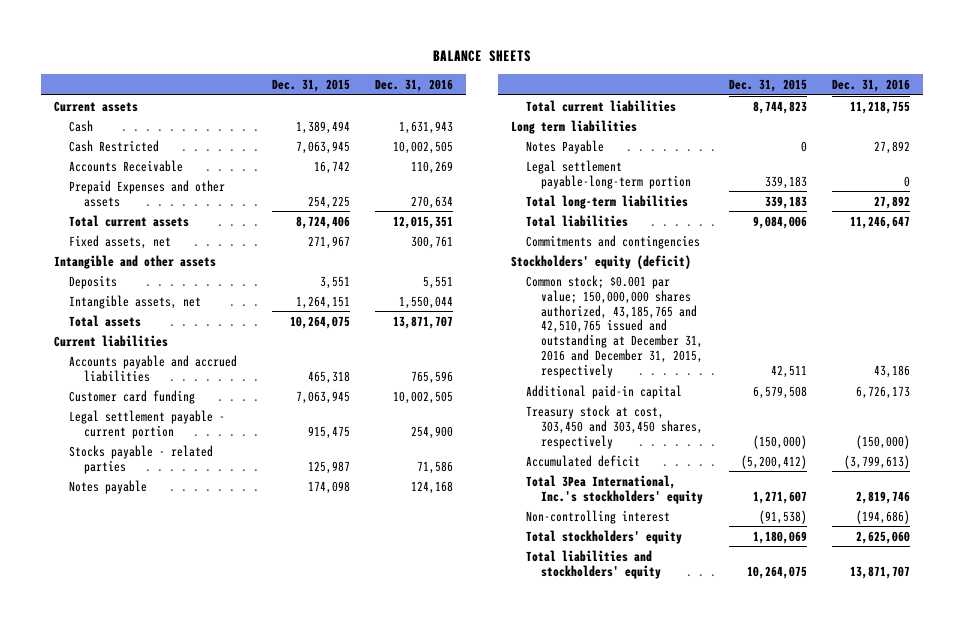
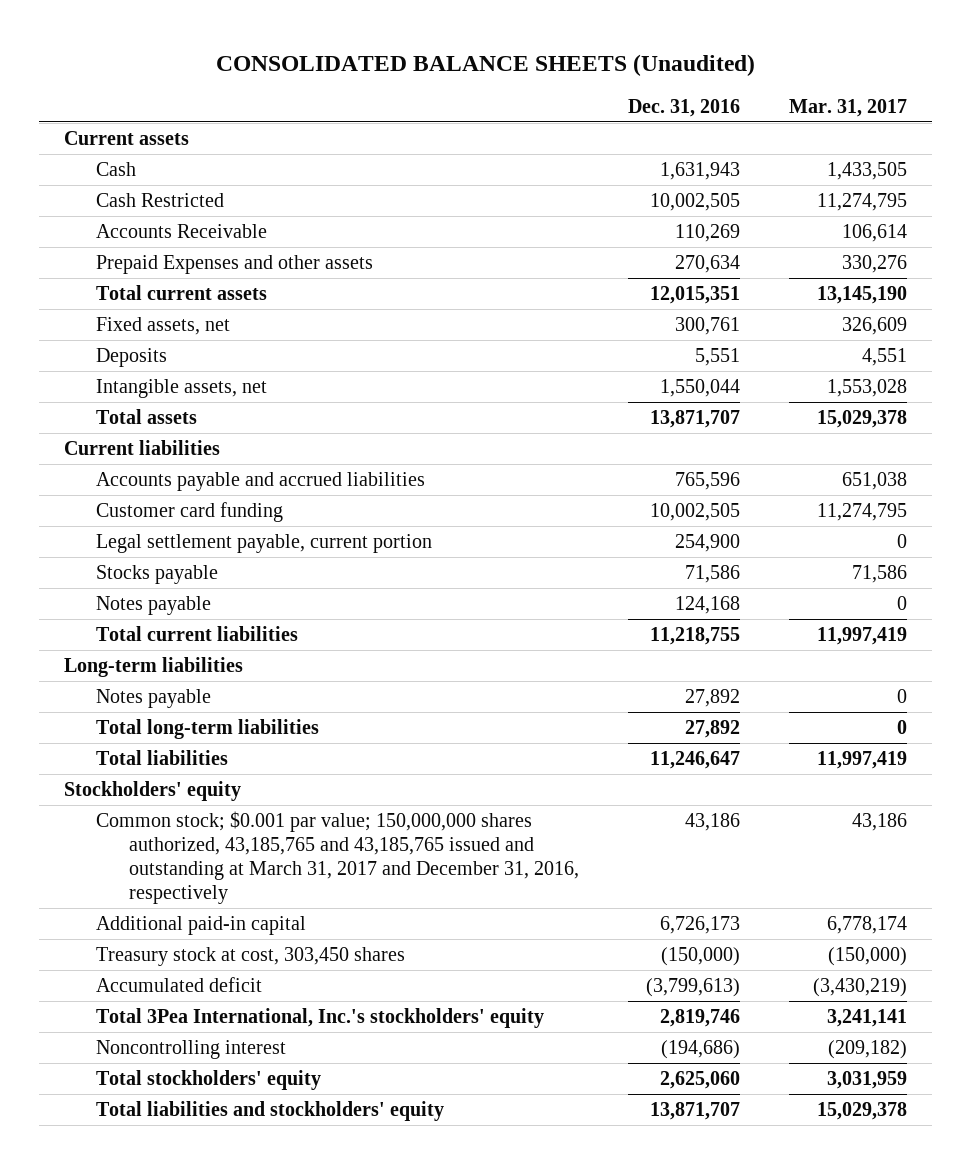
- BALANCE SHEETS
+ CONSOLIDATED BALANCE SHEETS (Unaudited)
- | Dec. 31, 2015 | Dec. 31, 2016
+ | Dec. 31, 2016 | Mar. 31, 2017
- Intangible and other assets
- Legal settlement payable - current portion | 915,475 | 254,900
- Stocks payable - related parties | 125,987 | 71,586
+ Legal settlement payable, current portion | 254,900 | 0
+ Stocks payable | 71,586 | 71,586
- Long term liabilities
- Notes Payable | 0 | 27,892
- Legal settlement payable-long-term portion | 339,183 | 0
+ Long-term liabilities
+ Notes payable | 27,892 | 0
- Commitments and contingencies
- Stockholders' equity (deficit)
- Common stock; $0.001 par value; 150,000,000 shares authorized, 43,185,765 and 42,510,765 issued and outstanding at December 31, 2016 and December 31, 2015, respectively | 42,511 | 43,186
+ Stockholders' equity
+ Common stock; $0.001 par value; 150,000,000 shares authorized, 43,185,765 and 43,185,765 issued and outstanding at March 31, 2017 and December 31, 2016, respectively | 43,186 | 43,186
- Treasury stock at cost, 303,450 and 303,450 shares, respectively | (150,000) | (150,000)
+ Treasury stock at cost, 303,450 shares | (150,000) | (150,000)
- Non-controlling interest | (91,538) | (194,686)
+ Noncontrolling interest | (194,686) | (209,182)

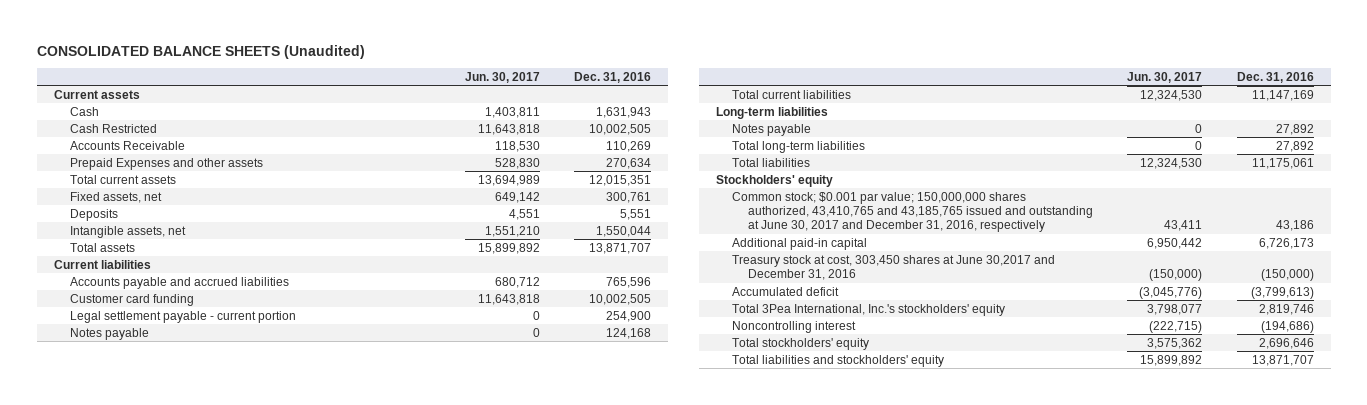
- | Dec. 31, 2016 | Mar. 31, 2017
+ | Jun. 30, 2017 | Dec. 31, 2016
- Legal settlement payable, current portion | 254,900 | 0
- Stocks payable | 71,586 | 71,586
+ Legal settlement payable - current portion | 0 | 254,900
- Total current liabilities | 11,218,755 | 11,997,419
+ Total current liabilities | 12,324,530 | 11,147,169
- Total liabilities | 11,246,647 | 11,997,419
+ Total liabilities | 12,324,530 | 11,175,061
- Common stock; $0.001 par value; 150,000,000 shares authorized, 43,185,765 and 43,185,765 issued and outstanding at March 31, 2017 and December 31, 2016, respectively | 43,186 | 43,186
+ Common stock; $0.001 par value; 150,000,000 shares authorized, 43,410,765 and 43,185,765 issued and outstanding at June 30, 2017 and December 31, 2016, respectively | 43,411 | 43,186
- Treasury stock at cost, 303,450 shares | (150,000) | (150,000)
+ Treasury stock at cost, 303,450 shares at June 30,2017 and December 31, 2016 | (150,000) | (150,000)
- Total stockholders' equity | 2,625,060 | 3,031,959
+ Total stockholders' equity | 3,575,362 | 2,696,646

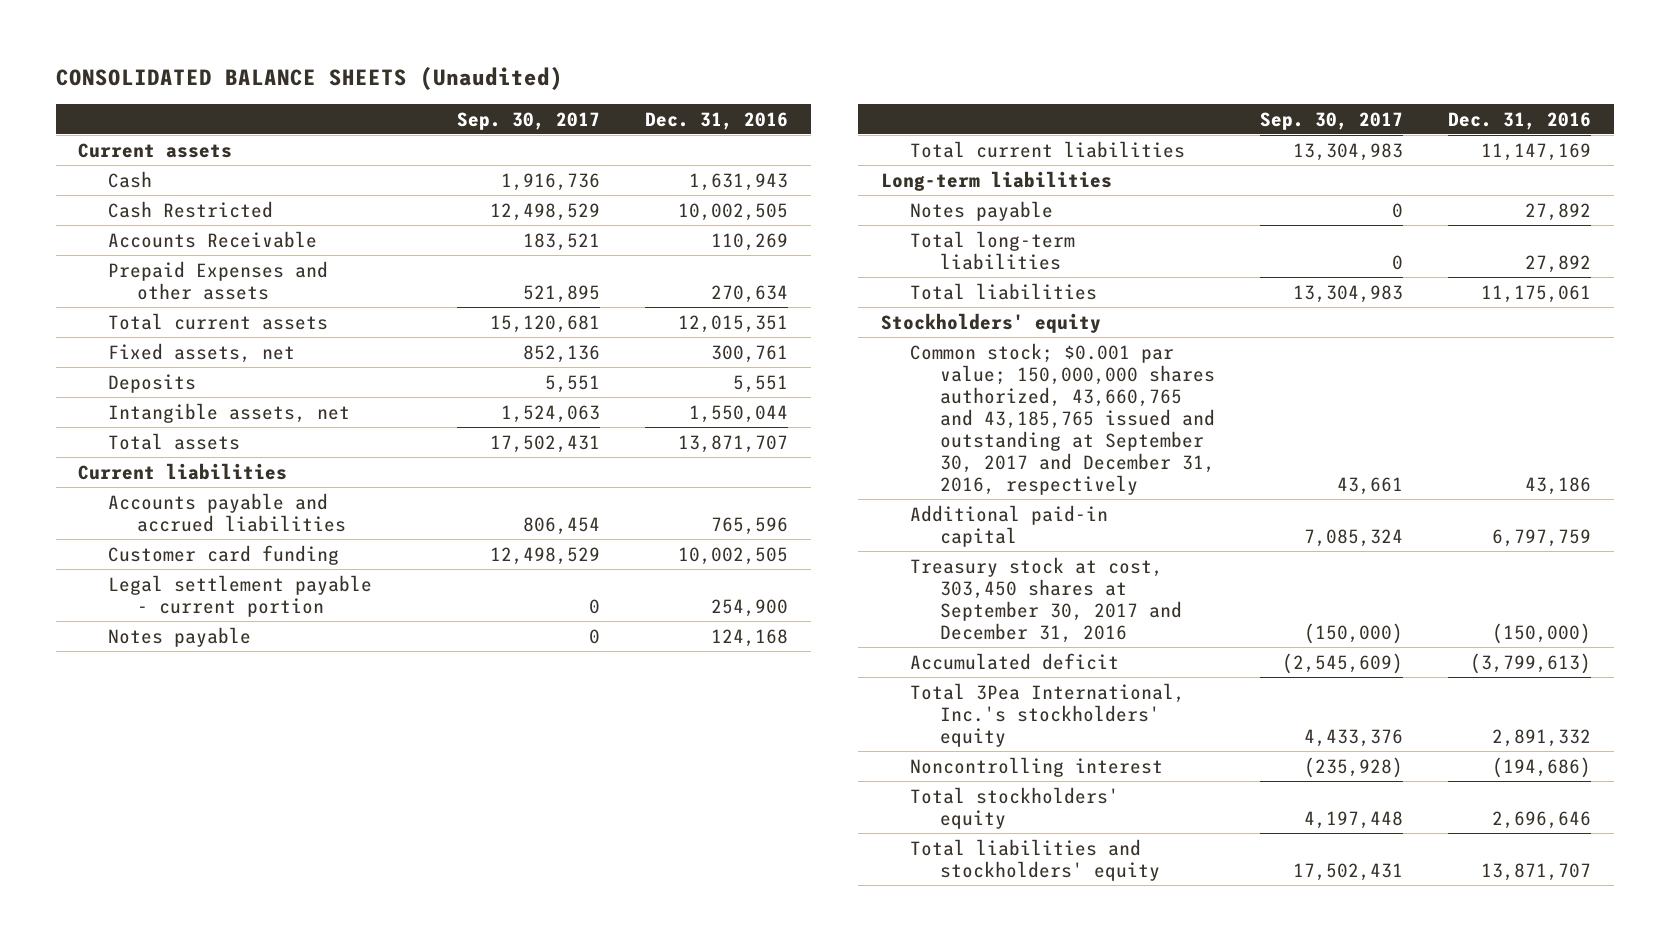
- | Jun. 30, 2017 | Dec. 31, 2016
+ | Sep. 30, 2017 | Dec. 31, 2016
- Common stock; $0.001 par value; 150,000,000 shares authorized, 43,410,765 and 43,185,765 issued and outstanding at June 30, 2017 and December 31, 2016, respectively | 43,411 | 43,186
- Additional paid-in capital | 6,950,442 | 6,726,173
- Treasury stock at cost, 303,450 shares at June 30,2017 and December 31, 2016 | (150,000) | (150,000)
+ Common stock; $0.001 par value; 150,000,000 shares authorized, 43,660,765 and 43,185,765 issued and outstanding at September 30, 2017 and December 31, 2016, respectively | 43,661 | 43,186
+ Additional paid-in capital | 7,085,324 | 6,797,759
+ Treasury stock at cost, 303,450 shares at September 30, 2017 and December 31, 2016 | (150,000) | (150,000)
- Total 3Pea International, Inc.'s stockholders' equity | 3,798,077 | 2,819,746
+ Total 3Pea International, Inc.'s stockholders' equity | 4,433,376 | 2,891,332

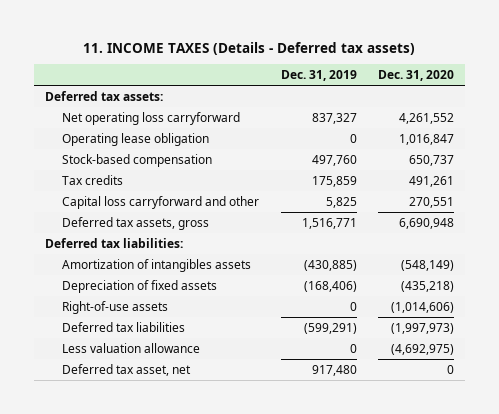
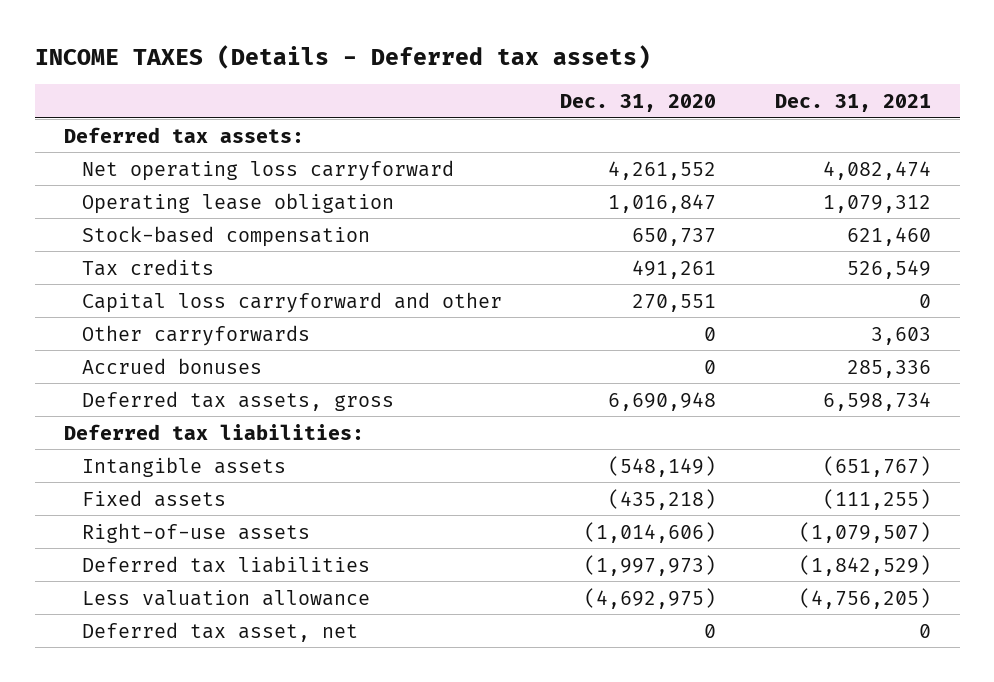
- 11. INCOME TAXES (Details - Deferred tax assets)
+ INCOME TAXES (Details - Deferred tax assets)
- | Dec. 31, 2019 | Dec. 31, 2020
+ | Dec. 31, 2020 | Dec. 31, 2021
+ Other carryforwards | 0 | 3,603
+ Accrued bonuses | 0 | 285,336
- Amortization of intangibles assets | (430,885) | (548,149)
- Depreciation of fixed assets | (168,406) | (435,218)
+ Intangible assets | (548,149) | (651,767)
+ Fixed assets | (435,218) | (111,255)

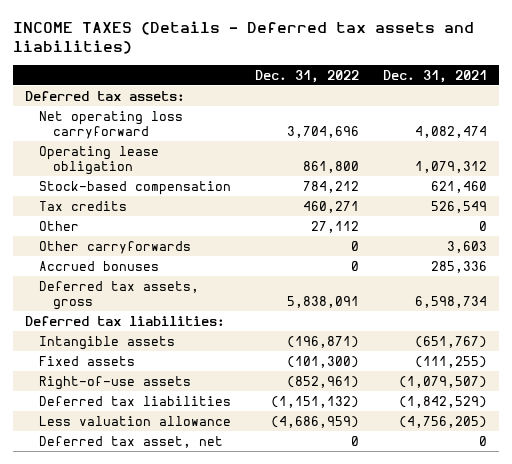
- INCOME TAXES (Details - Deferred tax assets)
+ INCOME TAXES (Details - Deferred tax assets and liabilities)
- | Dec. 31, 2020 | Dec. 31, 2021
+ | Dec. 31, 2022 | Dec. 31, 2021
- Capital loss carryforward and other | 270,551 | 0
+ Other | 27,112 | 0

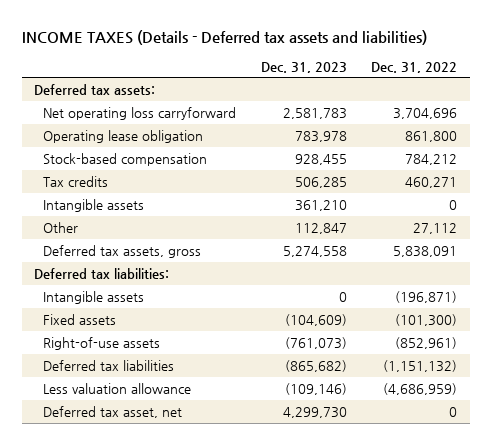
- | Dec. 31, 2022 | Dec. 31, 2021
+ | Dec. 31, 2023 | Dec. 31, 2022
+ Intangible assets | 361,210 | 0
- Other carryforwards | 0 | 3,603
- Accrued bonuses | 0 | 285,336

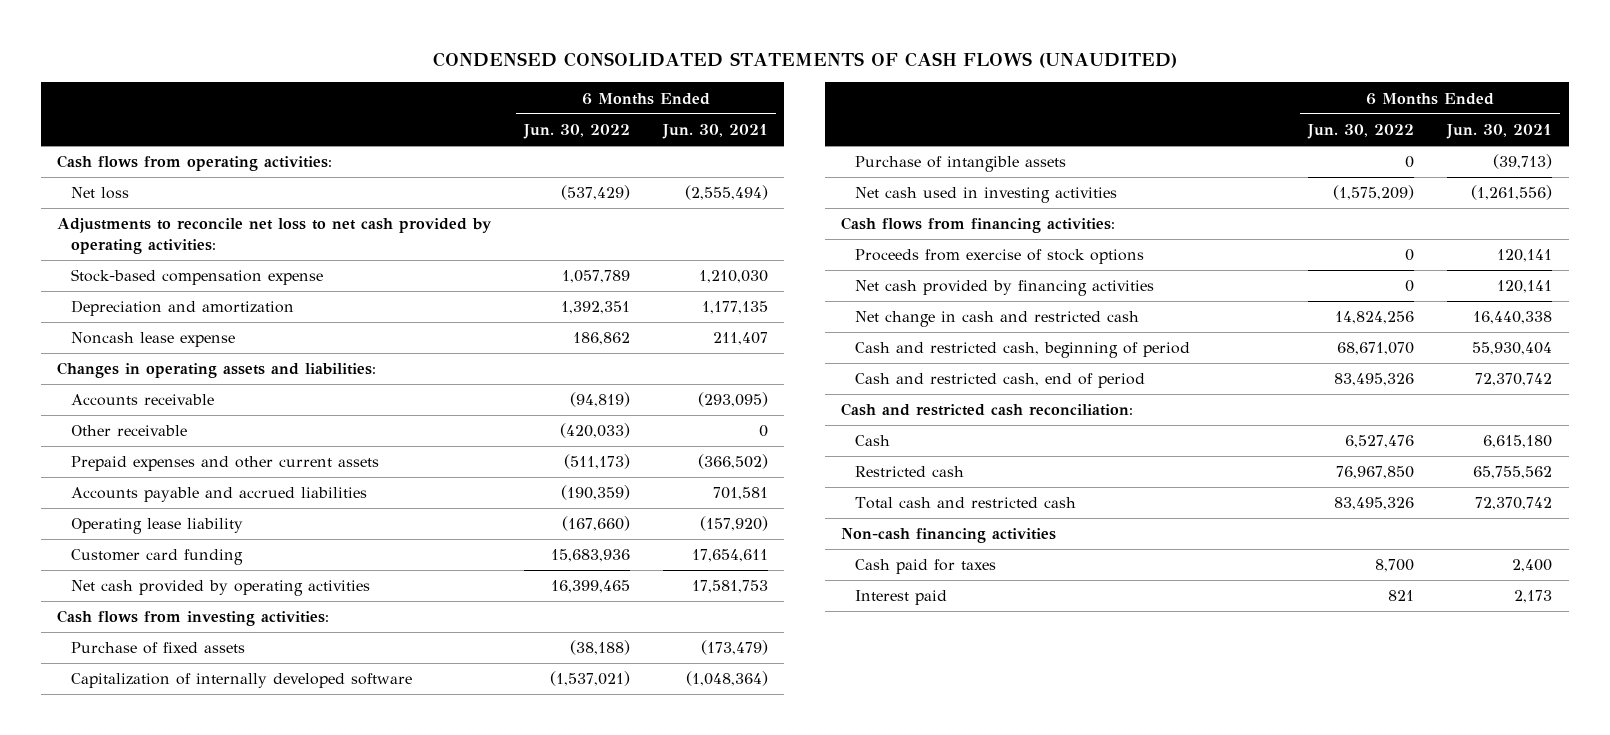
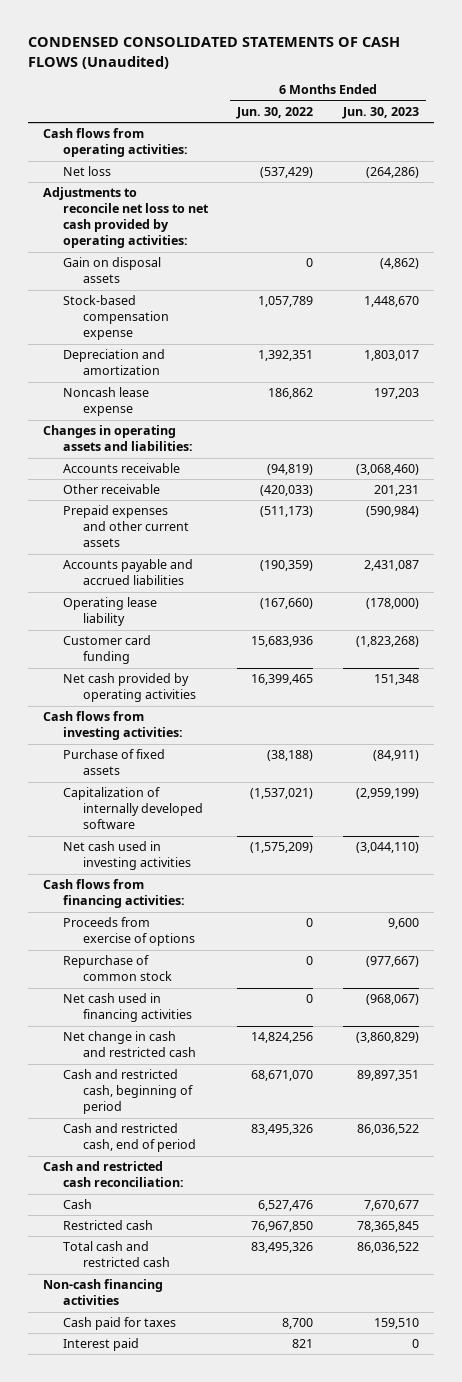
- CONDENSED CONSOLIDATED STATEMENTS OF CASH FLOWS (UNAUDITED)
+ CONDENSED CONSOLIDATED STATEMENTS OF CASH FLOWS (Unaudited)
- | 6 Months Ended Jun. 30, 2022 | 6 Months Ended Jun. 30, 2021
+ | 6 Months Ended Jun. 30, 2022 | 6 Months Ended Jun. 30, 2023
+ Gain on disposal assets | 0 | (4,862)
- Purchase of intangible assets | 0 | (39,713)
- Proceeds from exercise of stock options | 0 | 120,141
- Net cash provided by financing activities | 0 | 120,141
+ Proceeds from exercise of options | 0 | 9,600
+ Repurchase of common stock | 0 | (977,667)
+ Net cash used in financing activities | 0 | (968,067)

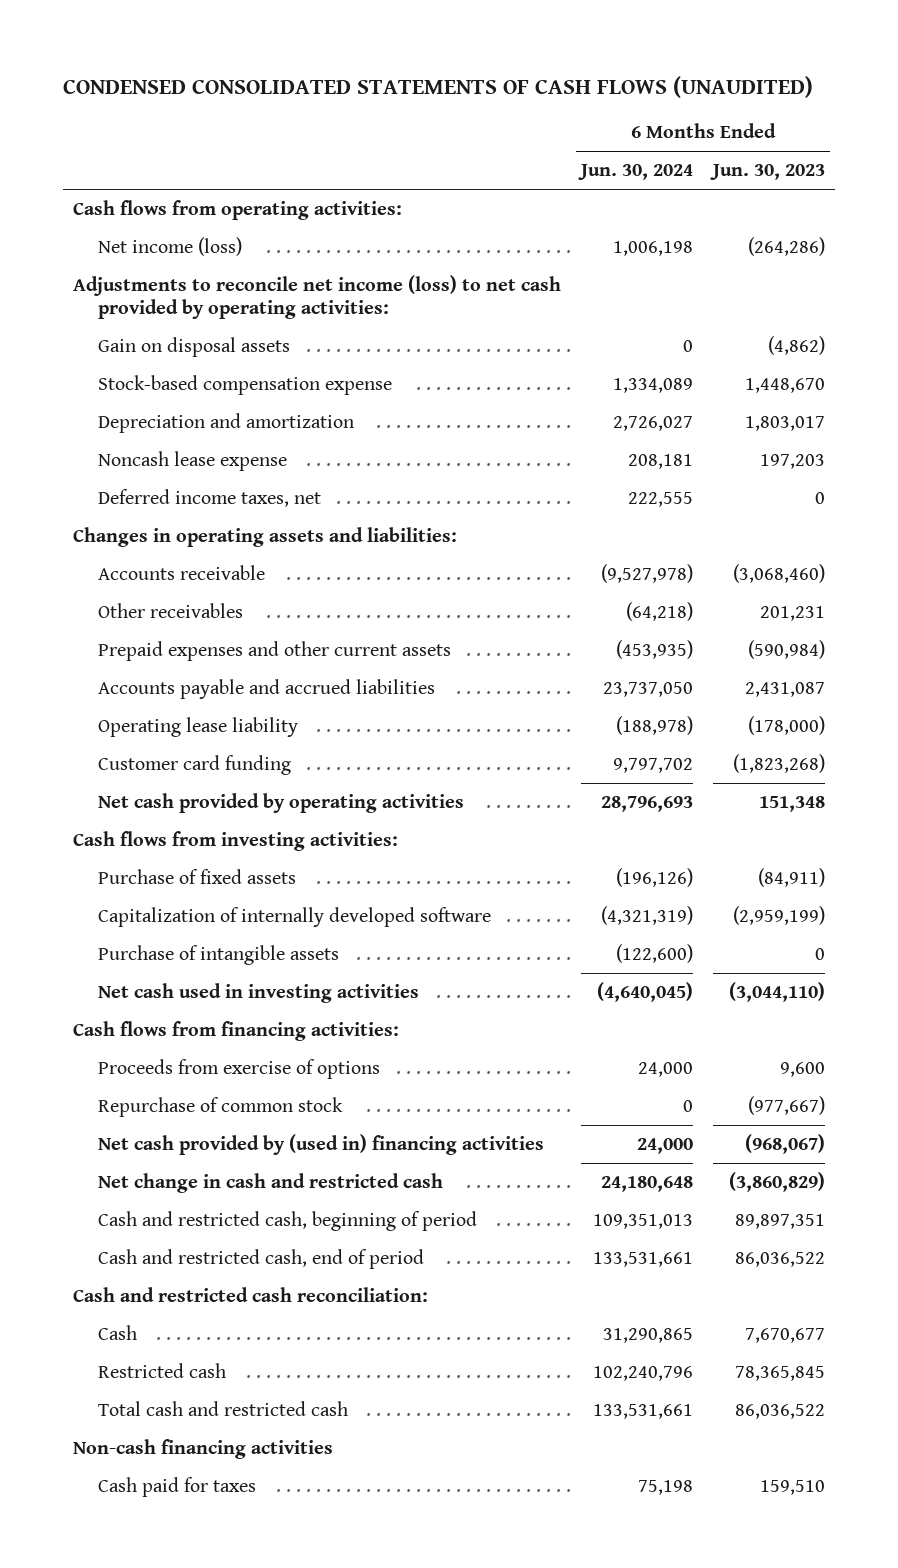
- CONDENSED CONSOLIDATED STATEMENTS OF CASH FLOWS (Unaudited)
+ CONDENSED CONSOLIDATED STATEMENTS OF CASH FLOWS (UNAUDITED)
- | 6 Months Ended Jun. 30, 2022 | 6 Months Ended Jun. 30, 2023
+ | 6 Months Ended Jun. 30, 2024 | 6 Months Ended Jun. 30, 2023
- Net loss | (537,429) | (264,286)
- Adjustments to reconcile net loss to net cash provided by operating activities:
+ Net income (loss) | 1,006,198 | (264,286)
+ Adjustments to reconcile net income (loss) to net cash provided by operating activities:
+ Deferred income taxes, net | 222,555 | 0
- Other receivable | (420,033) | 201,231
+ Other receivables | (64,218) | 201,231
+ Purchase of intangible assets | (122,600) | 0
- Net cash used in financing activities | 0 | (968,067)
+ Net cash provided by (used in) financing activities | 24,000 | (968,067)
- Interest paid | 821 | 0

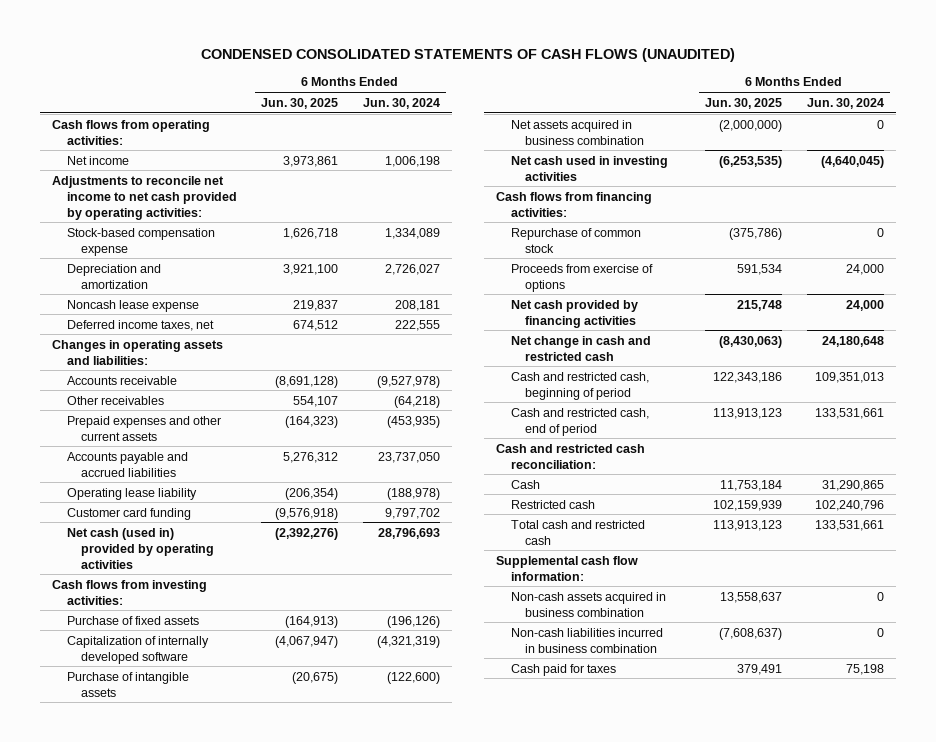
- | 6 Months Ended Jun. 30, 2024 | 6 Months Ended Jun. 30, 2023
+ | 6 Months Ended Jun. 30, 2025 | 6 Months Ended Jun. 30, 2024
- Net income (loss) | 1,006,198 | (264,286)
- Adjustments to reconcile net income (loss) to net cash provided by operating activities:
- Gain on disposal assets | 0 | (4,862)
+ Net income | 3,973,861 | 1,006,198
+ Adjustments to reconcile net income to net cash provided by operating activities:
- Net cash provided by operating activities | 28,796,693 | 151,348
+ Net cash (used in) provided by operating activities | (2,392,276) | 28,796,693
+ Net assets acquired in business combination | (2,000,000) | 0
- Net cash provided by (used in) financing activities | 24,000 | (968,067)
moved down: Proceeds from exercise of options | 591,534 | 24,000
+ Net cash provided by financing activities | 215,748 | 24,000
- Non-cash financing activities
+ Supplemental cash flow information:
+ Non-cash assets acquired in business combination | 13,558,637 | 0
+ Non-cash liabilities incurred in business combination | (7,608,637) | 0

